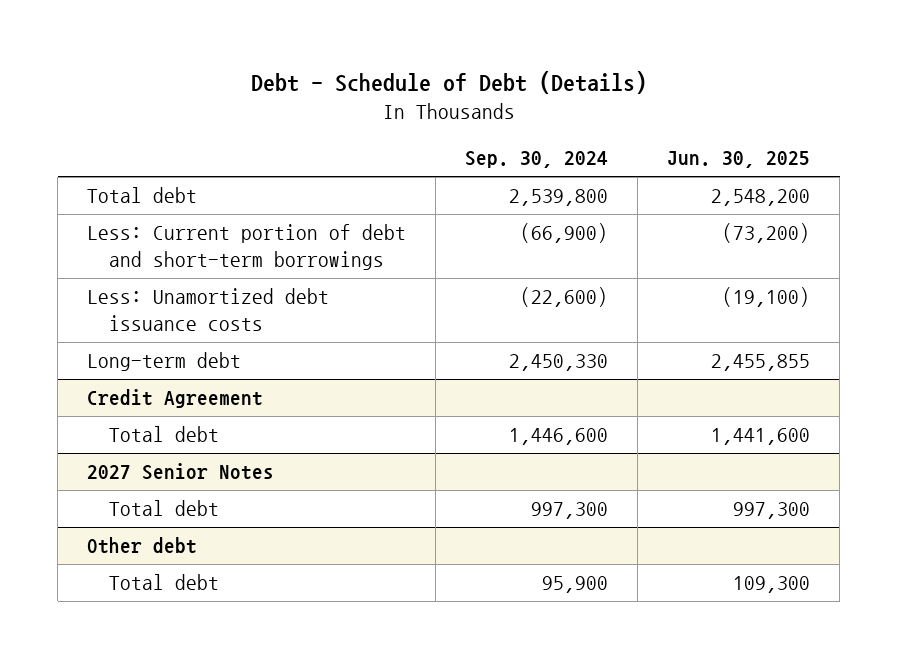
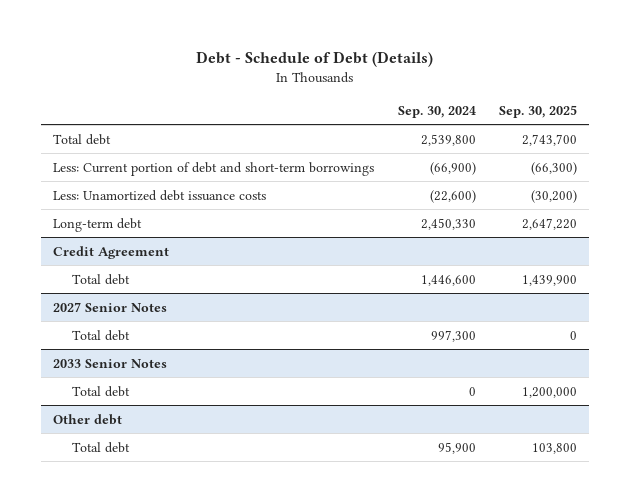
- | Sep. 30, 2024 | Jun. 30, 2025
+ | Sep. 30, 2024 | Sep. 30, 2025
+ 2033 Senior Notes
+ Total debt | 0 | 1,200,000

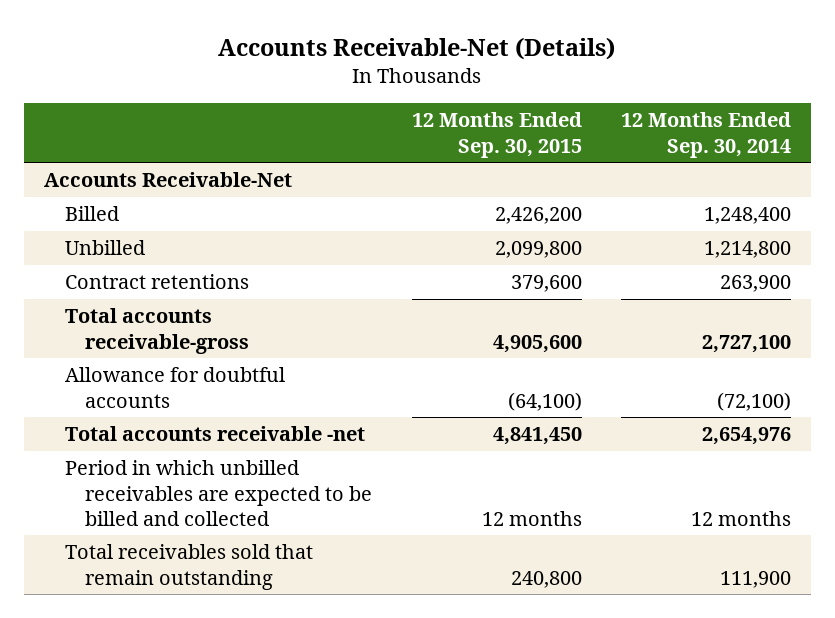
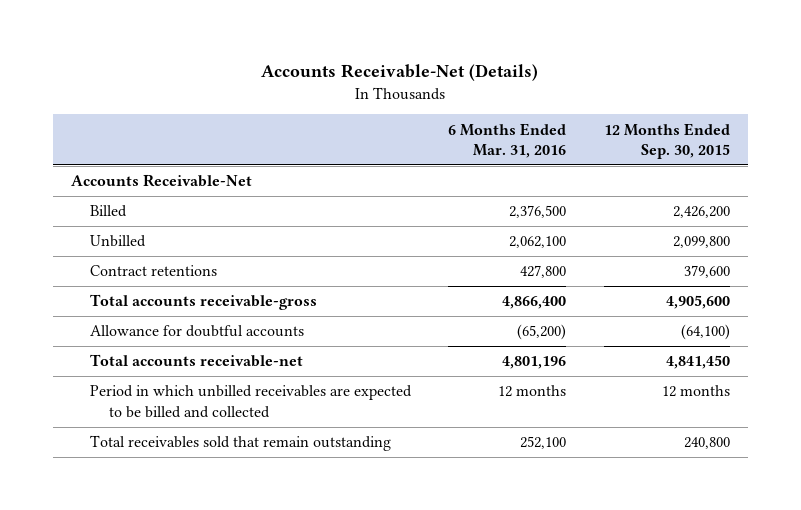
- | 12 Months Ended Sep. 30, 2015 | 12 Months Ended Sep. 30, 2014
+ | 6 Months Ended Mar. 31, 2016 | 12 Months Ended Sep. 30, 2015
- Total accounts receivable -net | 4,841,450 | 2,654,976
+ Total accounts receivable-net | 4,801,196 | 4,841,450

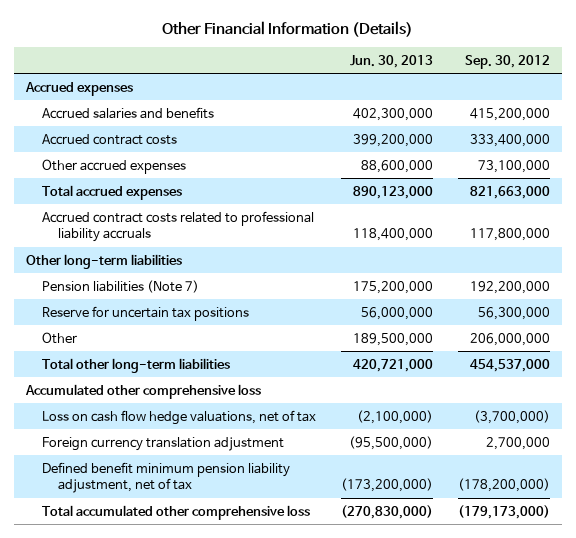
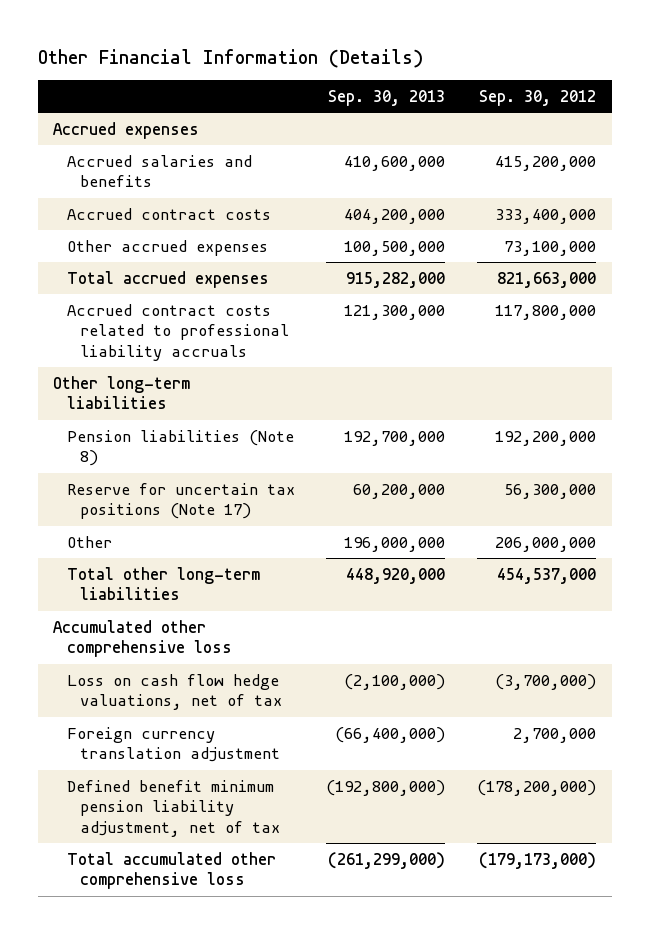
- | Jun. 30, 2013 | Sep. 30, 2012
+ | Sep. 30, 2013 | Sep. 30, 2012
- Pension liabilities (Note 7) | 175,200,000 | 192,200,000
- Reserve for uncertain tax positions | 56,000,000 | 56,300,000
+ Pension liabilities (Note 8) | 192,700,000 | 192,200,000
+ Reserve for uncertain tax positions (Note 17) | 60,200,000 | 56,300,000

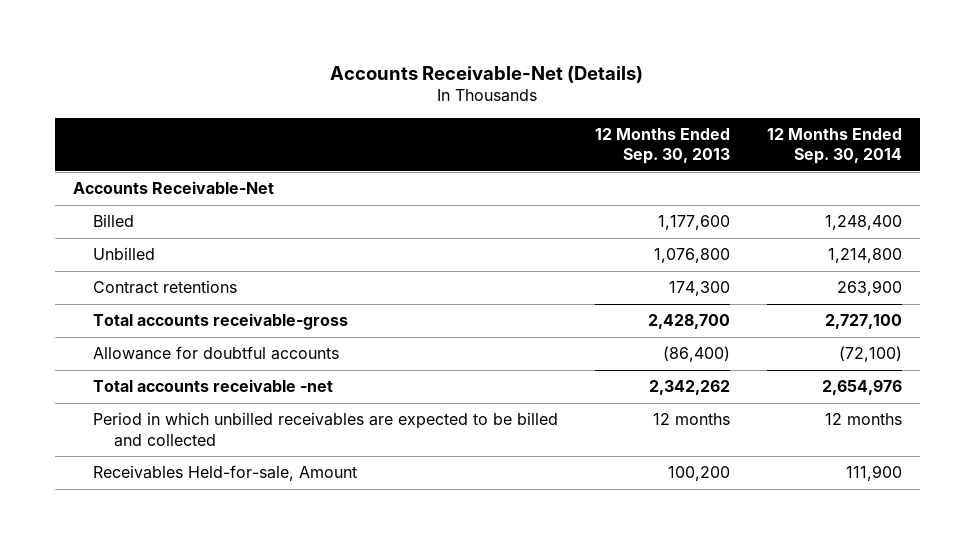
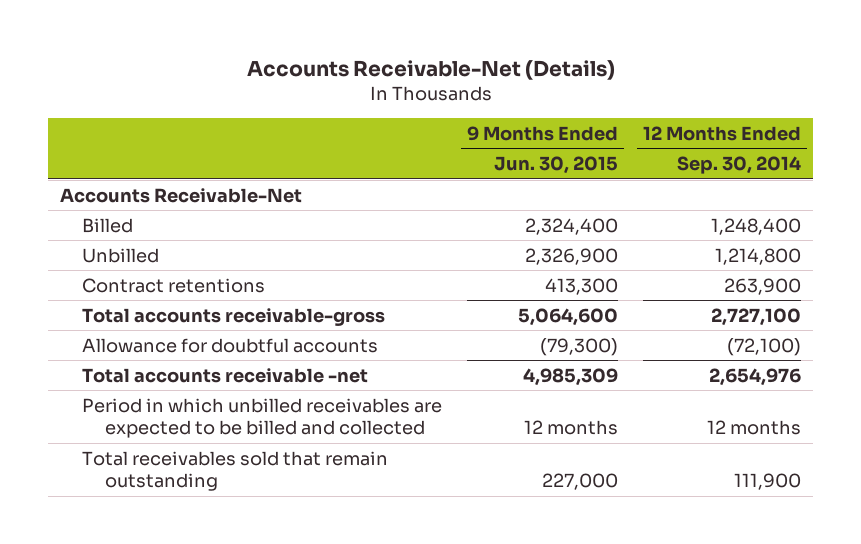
- | 12 Months Ended Sep. 30, 2013 | 12 Months Ended Sep. 30, 2014
+ | 9 Months Ended Jun. 30, 2015 | 12 Months Ended Sep. 30, 2014
- Receivables Held-for-sale, Amount | 100,200 | 111,900
+ Total receivables sold that remain outstanding | 227,000 | 111,900

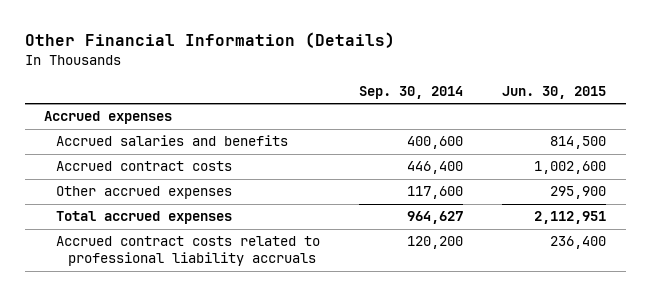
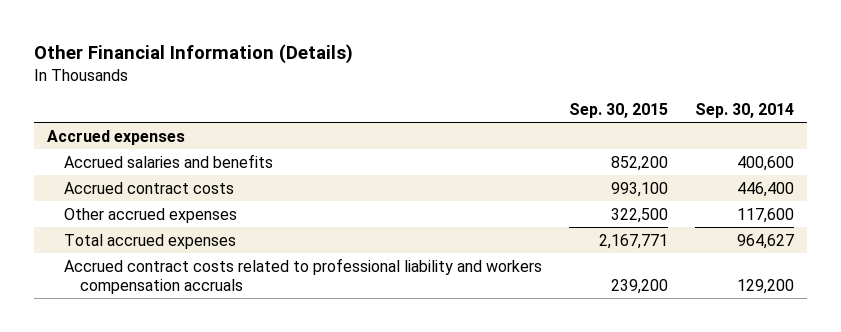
- | Sep. 30, 2014 | Jun. 30, 2015
+ | Sep. 30, 2015 | Sep. 30, 2014
- Accrued contract costs related to professional liability accruals | 120,200 | 236,400
+ Accrued contract costs related to professional liability and workers compensation accruals | 239,200 | 129,200

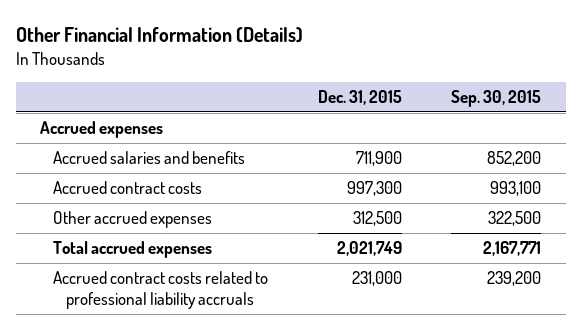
- | Sep. 30, 2015 | Sep. 30, 2014
+ | Dec. 31, 2015 | Sep. 30, 2015
- Accrued contract costs related to professional liability and workers compensation accruals | 239,200 | 129,200
+ Accrued contract costs related to professional liability accruals | 231,000 | 239,200

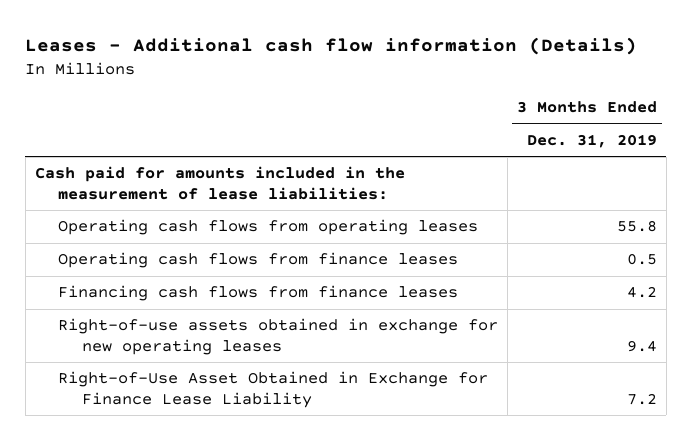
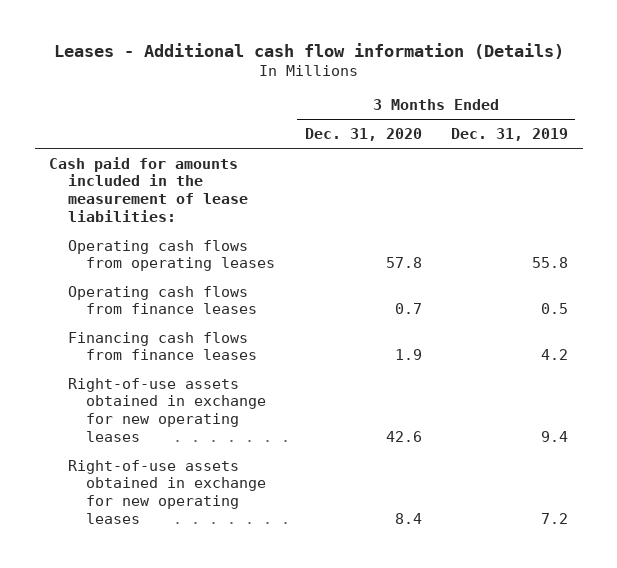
- | 3 Months Ended Dec. 31, 2019
+ | 3 Months Ended Dec. 31, 2020 | 3 Months Ended Dec. 31, 2019
- Right-of-Use Asset Obtained in Exchange for Finance Lease Liability | 7.2
+ Right-of-use assets obtained in exchange for new operating leases | 8.4 | 7.2

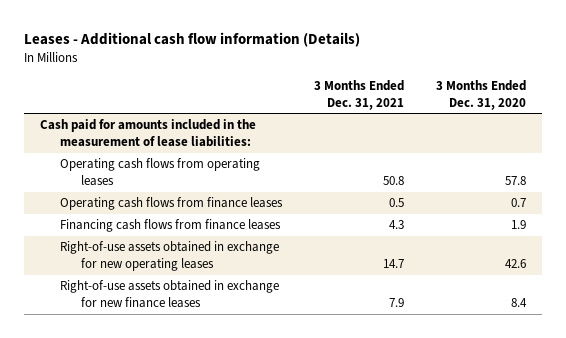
- | 3 Months Ended Dec. 31, 2020 | 3 Months Ended Dec. 31, 2019
+ | 3 Months Ended Dec. 31, 2021 | 3 Months Ended Dec. 31, 2020
- Right-of-use assets obtained in exchange for new operating leases | 8.4 | 7.2
+ Right-of-use assets obtained in exchange for new finance leases | 7.9 | 8.4

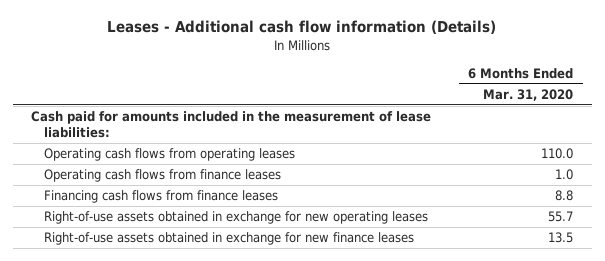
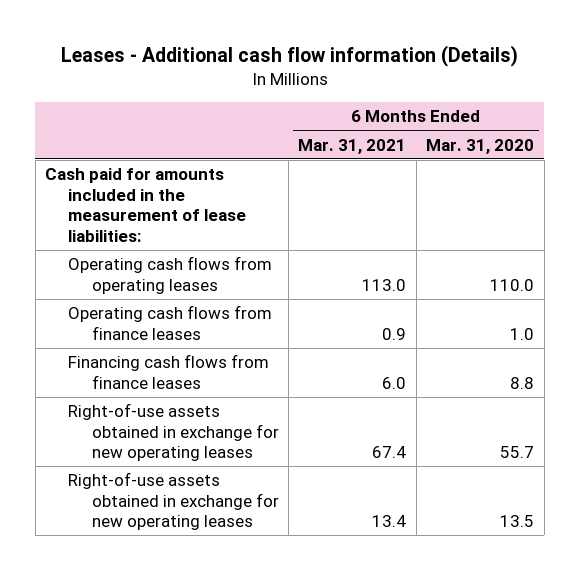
- | 6 Months Ended Mar. 31, 2020
+ | 6 Months Ended Mar. 31, 2021 | 6 Months Ended Mar. 31, 2020
- Right-of-use assets obtained in exchange for new finance leases | 13.5
+ Right-of-use assets obtained in exchange for new operating leases | 13.4 | 13.5

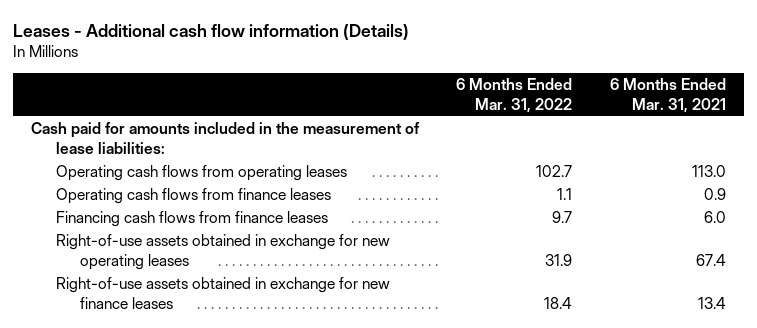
- | 6 Months Ended Mar. 31, 2021 | 6 Months Ended Mar. 31, 2020
+ | 6 Months Ended Mar. 31, 2022 | 6 Months Ended Mar. 31, 2021
- Right-of-use assets obtained in exchange for new operating leases | 13.4 | 13.5
+ Right-of-use assets obtained in exchange for new finance leases | 18.4 | 13.4

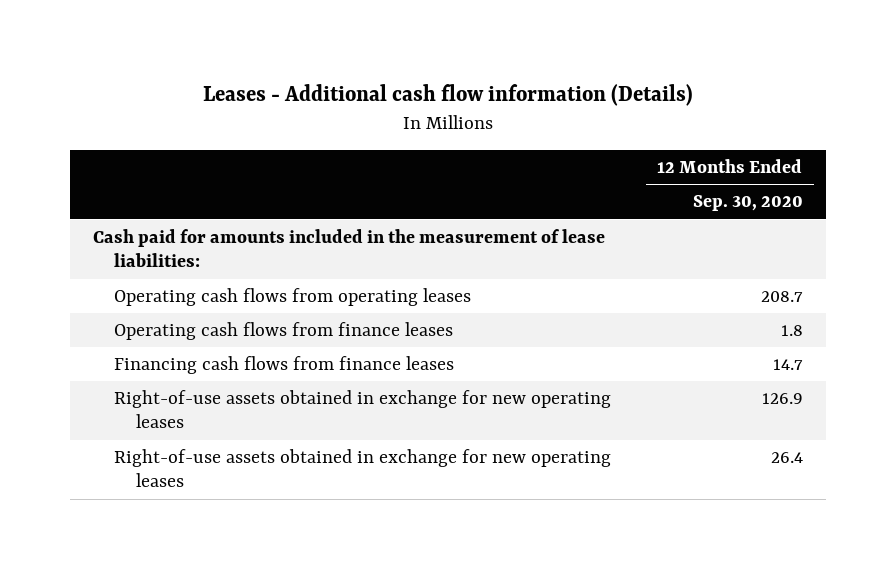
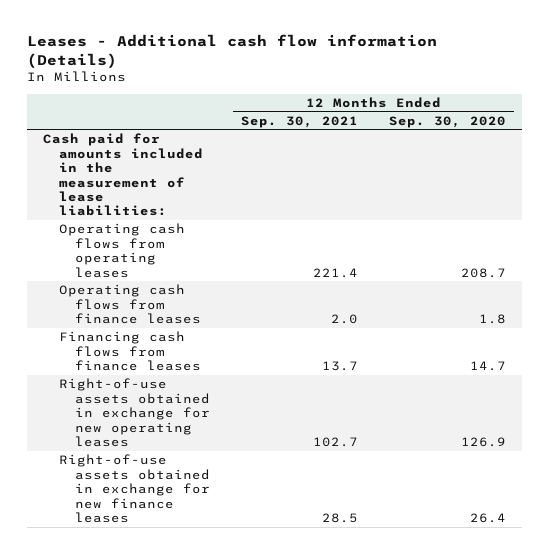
- | 12 Months Ended Sep. 30, 2020
+ | 12 Months Ended Sep. 30, 2021 | 12 Months Ended Sep. 30, 2020
- Right-of-use assets obtained in exchange for new operating leases | 26.4
+ Right-of-use assets obtained in exchange for new finance leases | 28.5 | 26.4

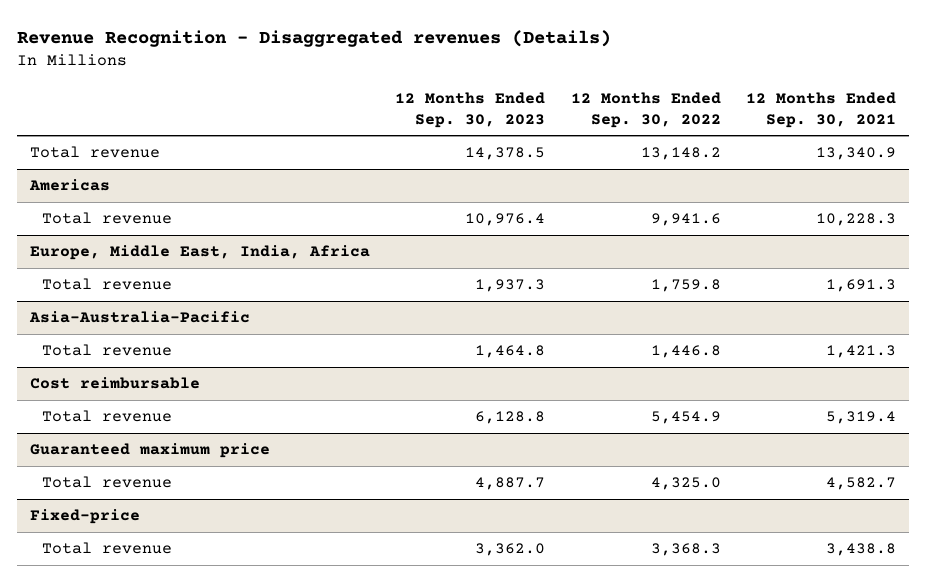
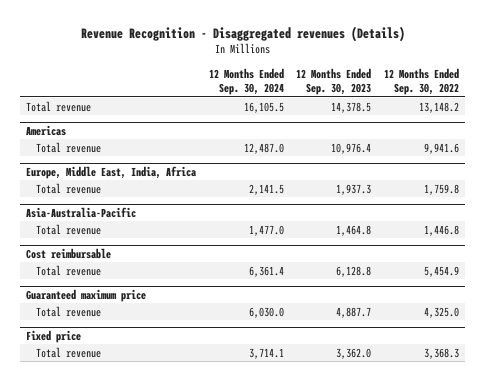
- | 12 Months Ended Sep. 30, 2023 | 12 Months Ended Sep. 30, 2022 | 12 Months Ended Sep. 30, 2021
+ | 12 Months Ended Sep. 30, 2024 | 12 Months Ended Sep. 30, 2023 | 12 Months Ended Sep. 30, 2022
- Fixed-price
+ Fixed price

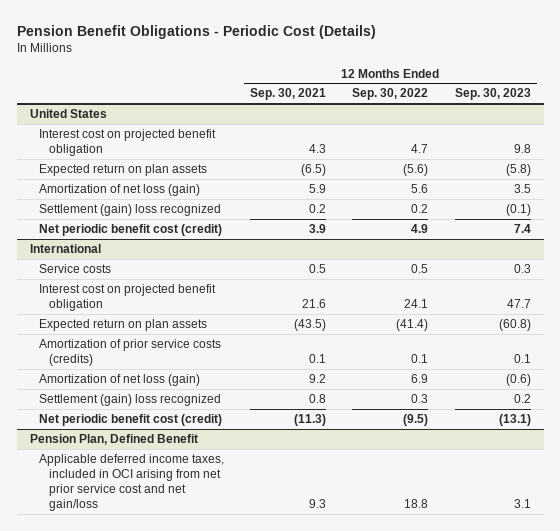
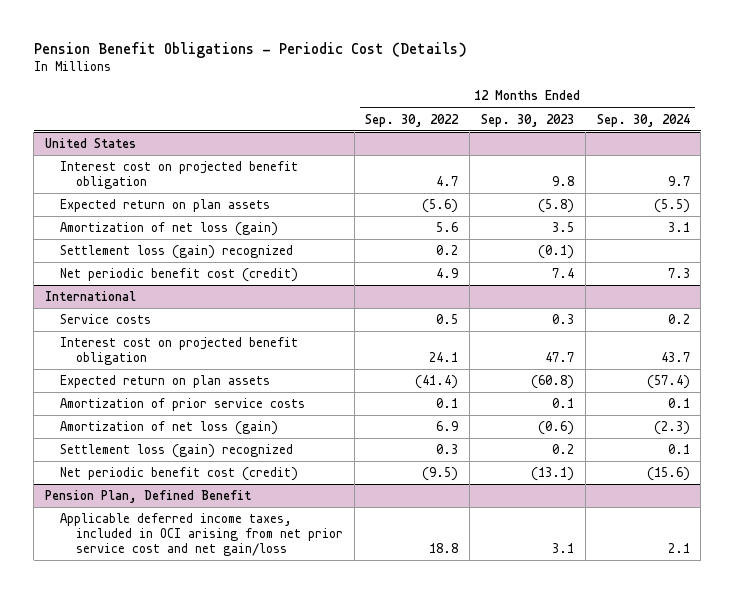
- | 12 Months Ended Sep. 30, 2021 | 12 Months Ended Sep. 30, 2022 | 12 Months Ended Sep. 30, 2023
+ | 12 Months Ended Sep. 30, 2022 | 12 Months Ended Sep. 30, 2023 | 12 Months Ended Sep. 30, 2024
@ United States
- Settlement (gain) loss recognized | 0.2 | 0.2 | (0.1)
+ Settlement loss (gain) recognized | 0.2 | (0.1) |
@ International
- Amortization of prior service costs (credits) | 0.1 | 0.1 | 0.1
+ Amortization of prior service costs | 0.1 | 0.1 | 0.1
- Settlement (gain) loss recognized | 0.8 | 0.3 | 0.2
+ Settlement loss (gain) recognized | 0.3 | 0.2 | 0.1

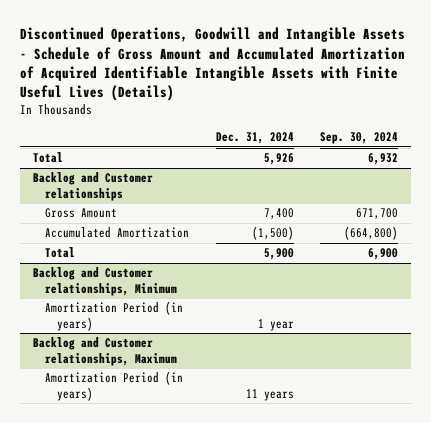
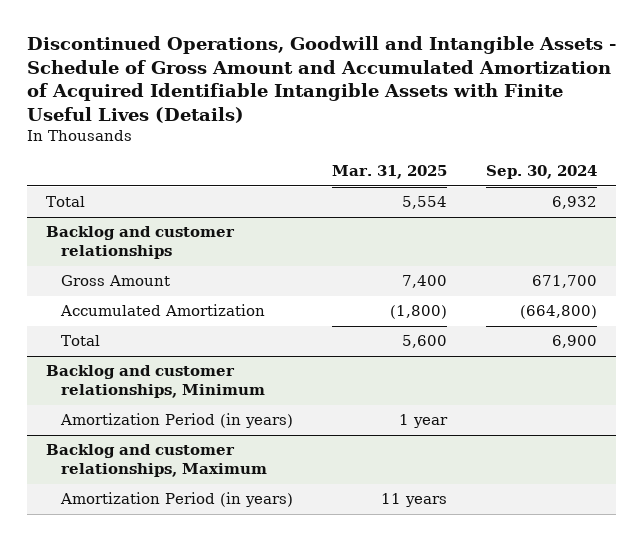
- | Dec. 31, 2024 | Sep. 30, 2024
+ | Mar. 31, 2025 | Sep. 30, 2024
- Backlog and Customer relationships
+ Backlog and customer relationships
- Backlog and Customer relationships, Minimum
+ Backlog and customer relationships, Minimum
- Backlog and Customer relationships, Maximum
+ Backlog and customer relationships, Maximum

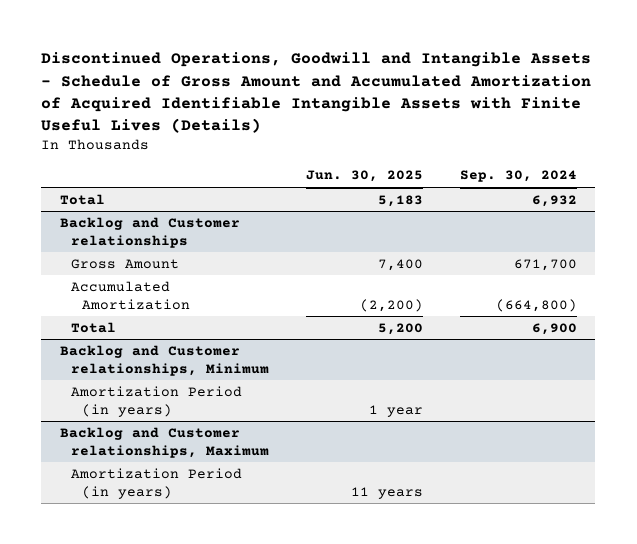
- | Mar. 31, 2025 | Sep. 30, 2024
+ | Jun. 30, 2025 | Sep. 30, 2024
- Backlog and customer relationships
+ Backlog and Customer relationships
- Backlog and customer relationships, Minimum
+ Backlog and Customer relationships, Minimum
- Backlog and customer relationships, Maximum
+ Backlog and Customer relationships, Maximum

